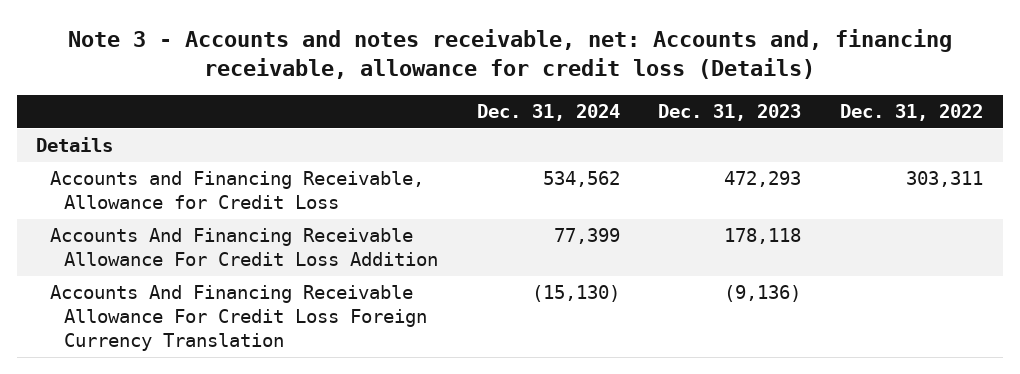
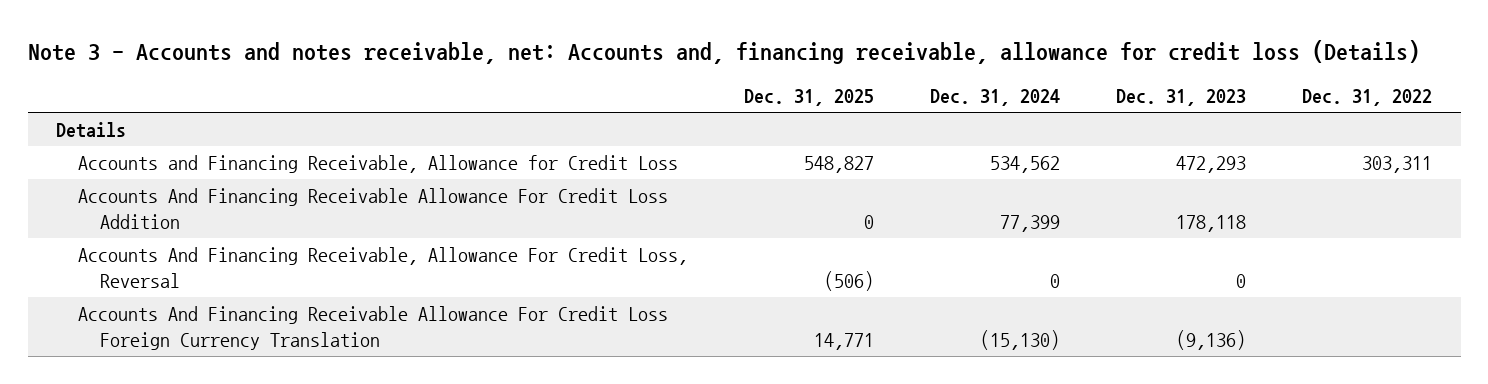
- | Dec. 31, 2024 | Dec. 31, 2023 | Dec. 31, 2022
+ | Dec. 31, 2025 | Dec. 31, 2024 | Dec. 31, 2023 | Dec. 31, 2022
+ Accounts And Financing Receivable, Allowance For Credit Loss, Reversal | (506) | 0 | 0 |

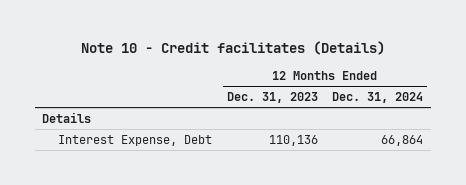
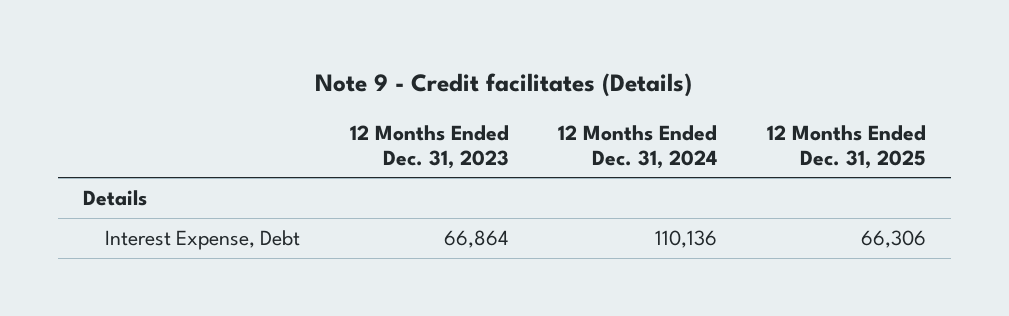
- Note 10 - Credit facilitates (Details)
+ Note 9 - Credit facilitates (Details)
- | 12 Months Ended Dec. 31, 2023 | 12 Months Ended Dec. 31, 2024
+ | 12 Months Ended Dec. 31, 2023 | 12 Months Ended Dec. 31, 2024 | 12 Months Ended Dec. 31, 2025
- Interest Expense, Debt | 110,136 | 66,864
+ Interest Expense, Debt | 66,864 | 110,136 | 66,306

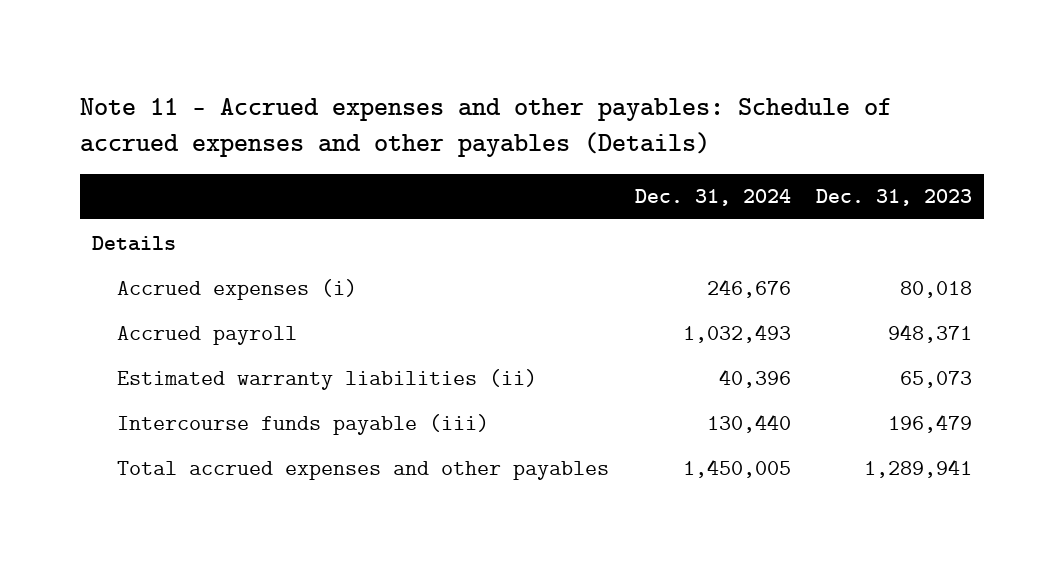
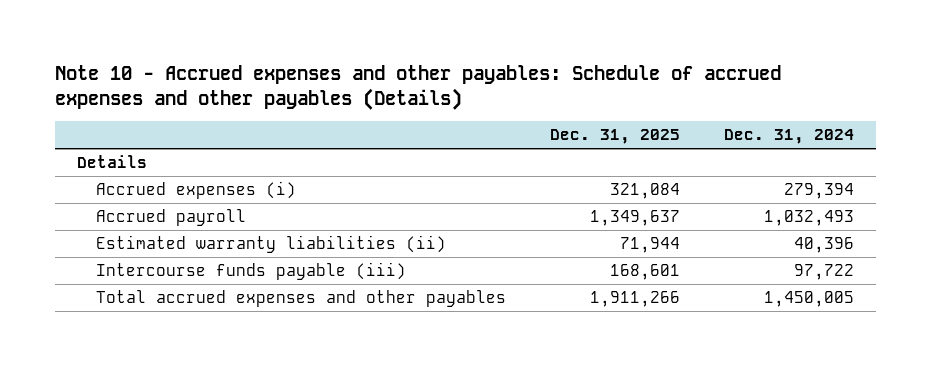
- Note 11 - Accrued expenses and other payables: Schedule of accrued expenses and other payables (Details)
+ Note 10 - Accrued expenses and other payables: Schedule of accrued expenses and other payables (Details)
- | Dec. 31, 2024 | Dec. 31, 2023
+ | Dec. 31, 2025 | Dec. 31, 2024
- Accrued expenses (i) | 246,676 | 80,018
+ Accrued expenses (i) | 321,084 | 279,394
- Intercourse funds payable (iii) | 130,440 | 196,479
+ Intercourse funds payable (iii) | 168,601 | 97,722

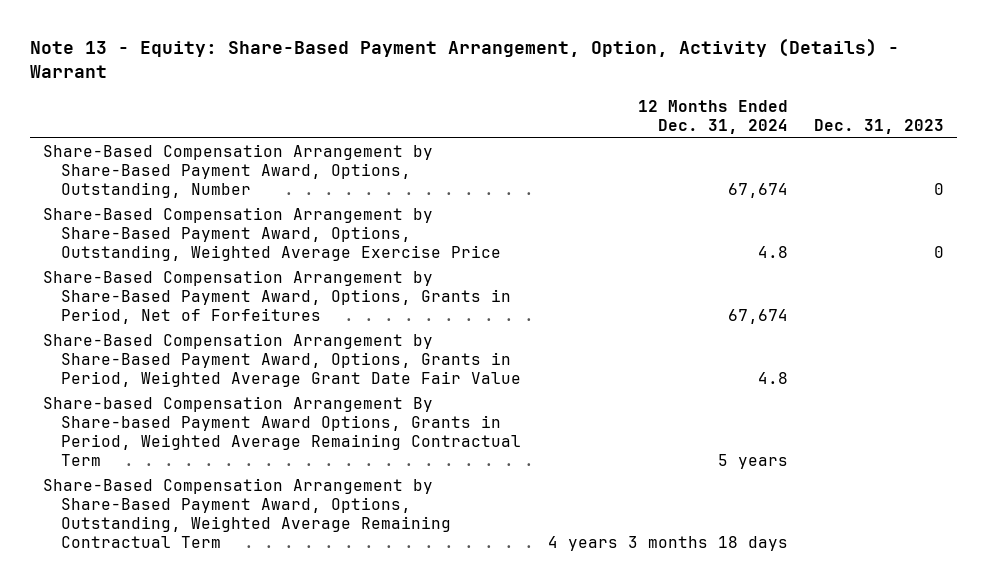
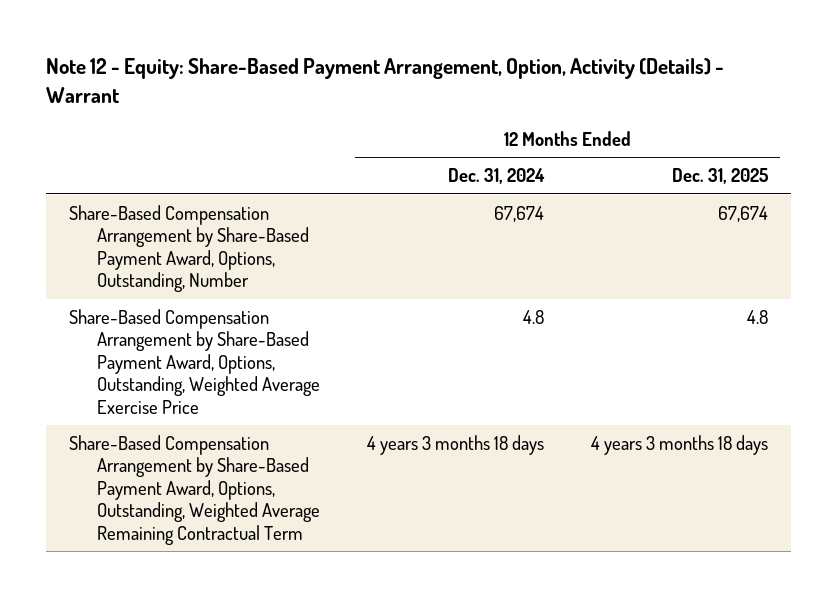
- Note 13 - Equity: Share-Based Payment Arrangement, Option, Activity (Details) - Warrant
+ Note 12 - Equity: Share-Based Payment Arrangement, Option, Activity (Details) - Warrant
- | 12 Months Ended Dec. 31, 2024 | Dec. 31, 2023
+ | 12 Months Ended Dec. 31, 2024 | 12 Months Ended Dec. 31, 2025
- Share-Based Compensation Arrangement by Share-Based Payment Award, Options, Grants in Period, Net of Forfeitures | 67,674 |
- Share-Based Compensation Arrangement by Share-Based Payment Award, Options, Grants in Period, Weighted Average Grant Date Fair Value | 4.8 |
- Share-based Compensation Arrangement By Share-based Payment Award Options, Grants in Period, Weighted Average Remaining Contractual Term | 5 years |

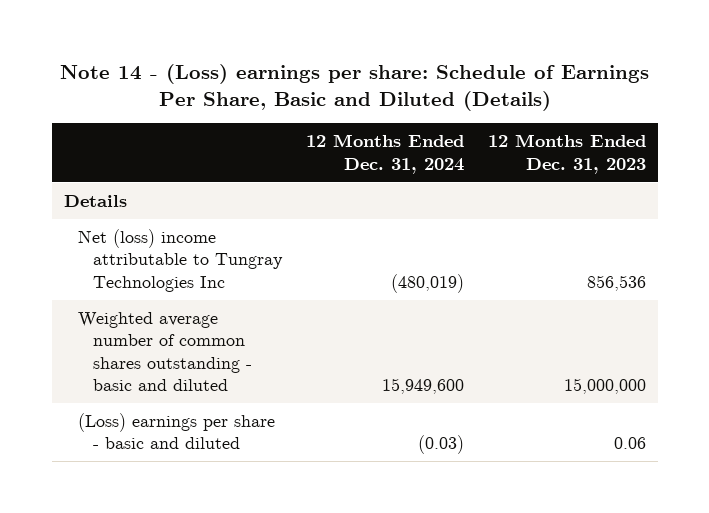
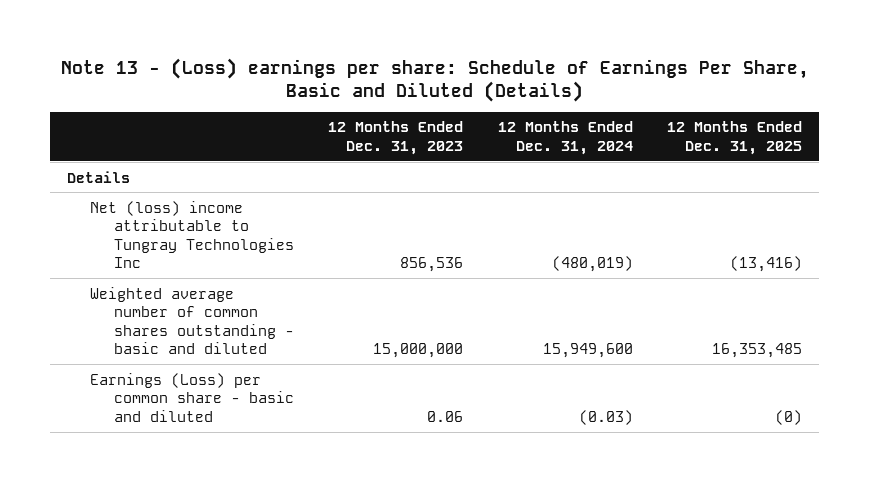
- Note 14 - (Loss) earnings per share: Schedule of Earnings Per Share, Basic and Diluted (Details)
+ Note 13 - (Loss) earnings per share: Schedule of Earnings Per Share, Basic and Diluted (Details)
- | 12 Months Ended Dec. 31, 2024 | 12 Months Ended Dec. 31, 2023
+ | 12 Months Ended Dec. 31, 2023 | 12 Months Ended Dec. 31, 2024 | 12 Months Ended Dec. 31, 2025
- (Loss) earnings per share - basic and diluted | (0.03) | 0.06
+ Earnings (Loss) per common share - basic and diluted | 0.06 | (0.03) | (0)

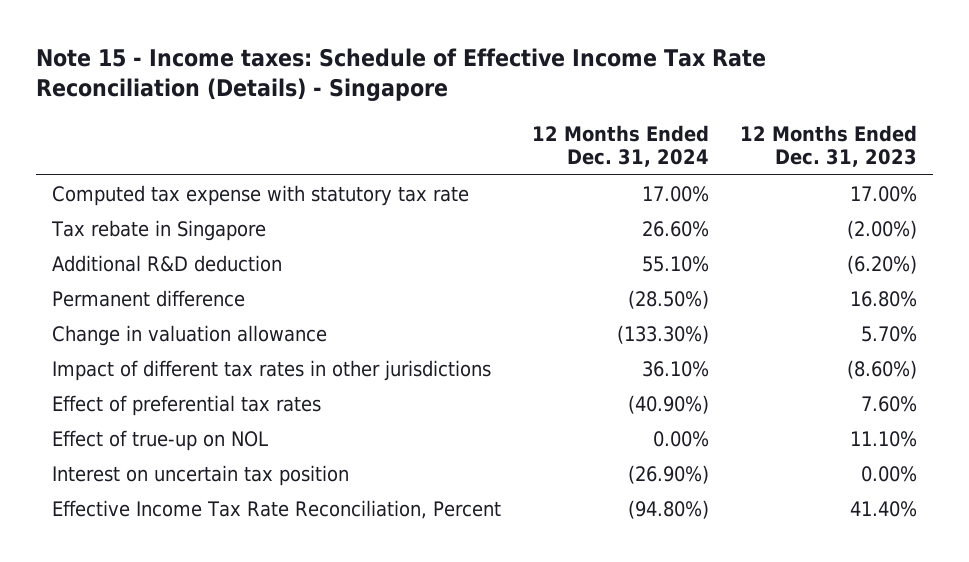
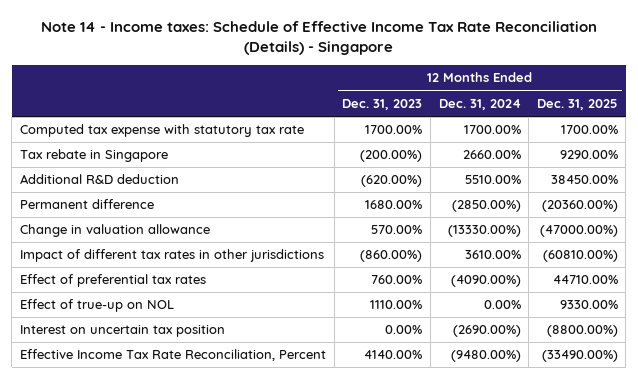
- Note 15 - Income taxes: Schedule of Effective Income Tax Rate Reconciliation (Details) - Singapore
+ Note 14 - Income taxes: Schedule of Effective Income Tax Rate Reconciliation (Details) - Singapore
- | 12 Months Ended Dec. 31, 2024 | 12 Months Ended Dec. 31, 2023
+ | 12 Months Ended Dec. 31, 2023 | 12 Months Ended Dec. 31, 2024 | 12 Months Ended Dec. 31, 2025
- Computed tax expense with statutory tax rate | 17.00% | 17.00%
- Tax rebate in Singapore | 26.60% | (2.00%)
- Additional R&D deduction | 55.10% | (6.20%)
- Permanent difference | (28.50%) | 16.80%
- Change in valuation allowance | (133.30%) | 5.70%
- Impact of different tax rates in other jurisdictions | 36.10% | (8.60%)
- Effect of preferential tax rates | (40.90%) | 7.60%
- Effect of true-up on NOL | 0.00% | 11.10%
- Interest on uncertain tax position | (26.90%) | 0.00%
- Effective Income Tax Rate Reconciliation, Percent | (94.80%) | 41.40%
+ Computed tax expense with statutory tax rate | 1700.00% | 1700.00% | 1700.00%
+ Tax rebate in Singapore | (200.00%) | 2660.00% | 9290.00%
+ Additional R&D deduction | (620.00%) | 5510.00% | 38450.00%
+ Permanent difference | 1680.00% | (2850.00%) | (20360.00%)
+ Change in valuation allowance | 570.00% | (13330.00%) | (47000.00%)
+ Impact of different tax rates in other jurisdictions | (860.00%) | 3610.00% | (60810.00%)
+ Effect of preferential tax rates | 760.00% | (4090.00%) | 44710.00%
+ Effect of true-up on NOL | 1110.00% | 0.00% | 9330.00%
+ Interest on uncertain tax position | 0.00% | (2690.00%) | (8800.00%)
+ Effective Income Tax Rate Reconciliation, Percent | 4140.00% | (9480.00%) | (33490.00%)

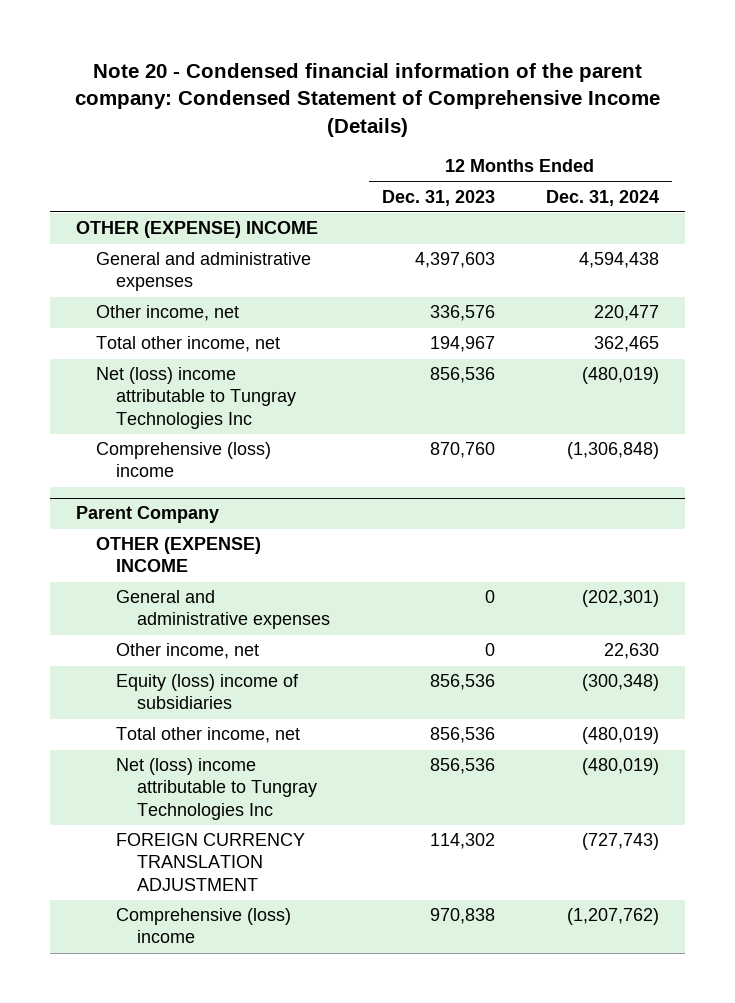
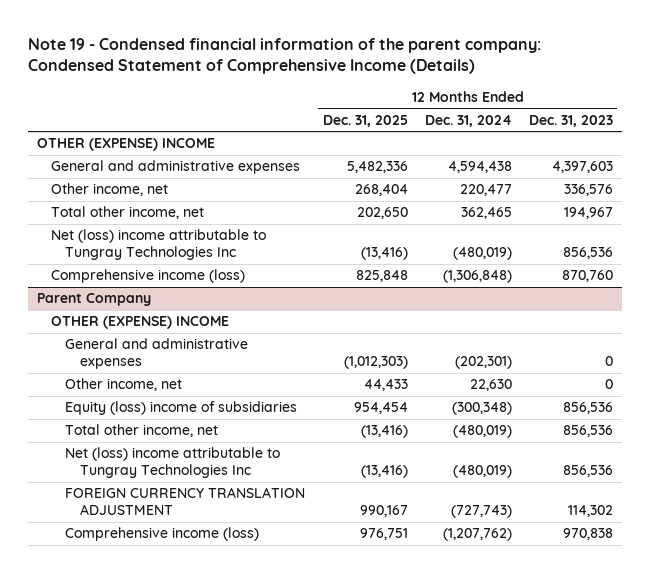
- Note 20 - Condensed financial information of the parent company: Condensed Statement of Comprehensive Income (Details)
+ Note 19 - Condensed financial information of the parent company: Condensed Statement of Comprehensive Income (Details)
- | 12 Months Ended Dec. 31, 2023 | 12 Months Ended Dec. 31, 2024
+ | 12 Months Ended Dec. 31, 2025 | 12 Months Ended Dec. 31, 2024 | 12 Months Ended Dec. 31, 2023
- Comprehensive (loss) income | 870,760 | (1,306,848)
+ Comprehensive income (loss) | 825,848 | (1,306,848) | 870,760
@ Parent Company
- Comprehensive (loss) income | 970,838 | (1,207,762)
+ Comprehensive income (loss) | 976,751 | (1,207,762) | 970,838

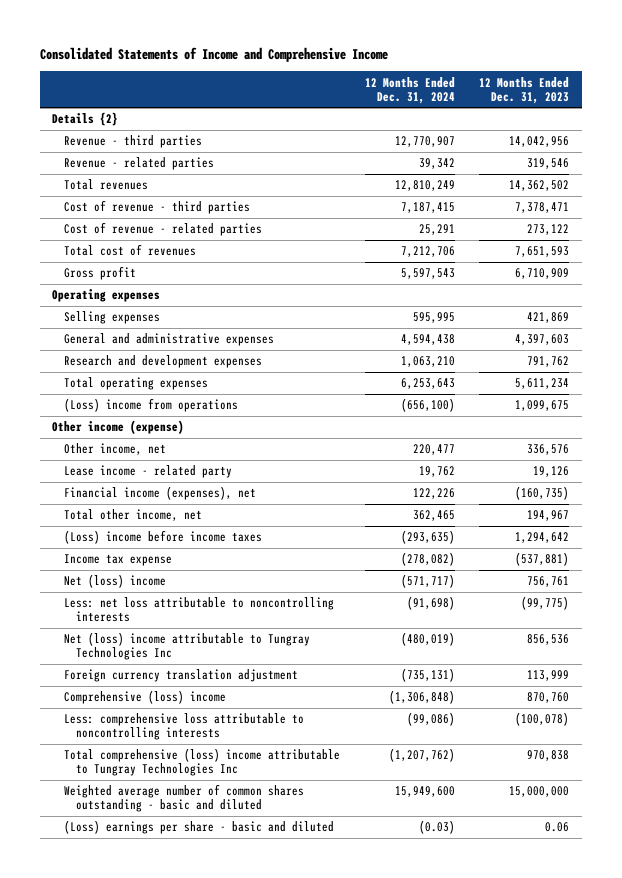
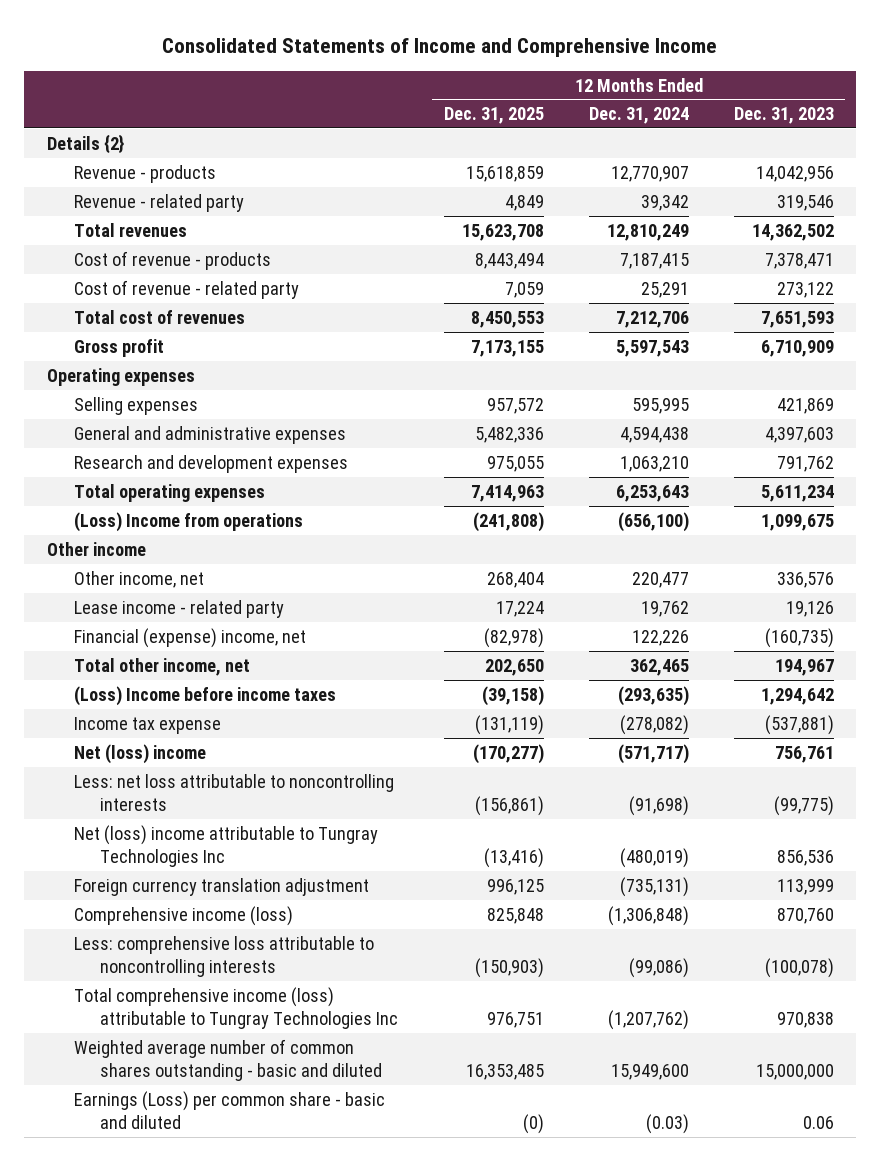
- | 12 Months Ended Dec. 31, 2024 | 12 Months Ended Dec. 31, 2023
+ | 12 Months Ended Dec. 31, 2025 | 12 Months Ended Dec. 31, 2024 | 12 Months Ended Dec. 31, 2023
- Revenue - third parties | 12,770,907 | 14,042,956
- Revenue - related parties | 39,342 | 319,546
+ Revenue - products | 15,618,859 | 12,770,907 | 14,042,956
+ Revenue - related party | 4,849 | 39,342 | 319,546
- Cost of revenue - third parties | 7,187,415 | 7,378,471
- Cost of revenue - related parties | 25,291 | 273,122
+ Cost of revenue - products | 8,443,494 | 7,187,415 | 7,378,471
+ Cost of revenue - related party | 7,059 | 25,291 | 273,122
- (Loss) income from operations | (656,100) | 1,099,675
- Other income (expense)
+ (Loss) Income from operations | (241,808) | (656,100) | 1,099,675
+ Other income
- Financial income (expenses), net | 122,226 | (160,735)
+ Financial (expense) income, net | (82,978) | 122,226 | (160,735)
- (Loss) income before income taxes | (293,635) | 1,294,642
+ (Loss) Income before income taxes | (39,158) | (293,635) | 1,294,642
- Comprehensive (loss) income | (1,306,848) | 870,760
+ Comprehensive income (loss) | 825,848 | (1,306,848) | 870,760
- Total comprehensive (loss) income attributable to Tungray Technologies Inc | (1,207,762) | 970,838
+ Total comprehensive income (loss) attributable to Tungray Technologies Inc | 976,751 | (1,207,762) | 970,838
- (Loss) earnings per share - basic and diluted | (0.03) | 0.06
+ Earnings (Loss) per common share - basic and diluted | (0) | (0.03) | 0.06

